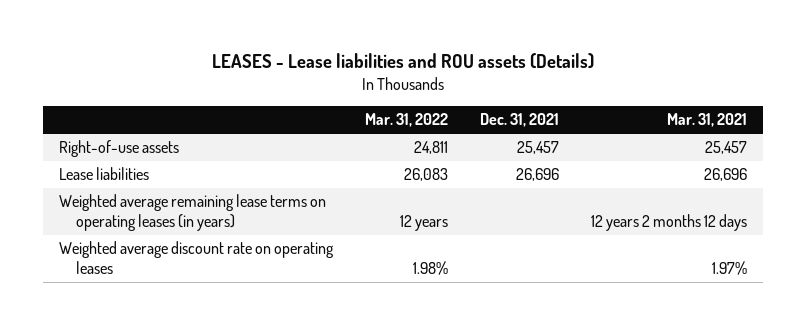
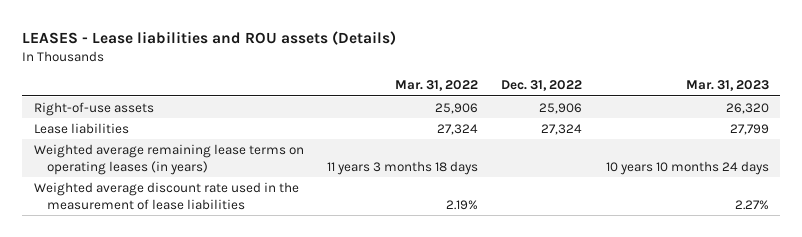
- | Mar. 31, 2022 | Dec. 31, 2021 | Mar. 31, 2021
+ | Mar. 31, 2022 | Dec. 31, 2022 | Mar. 31, 2023
- Right-of-use assets | 24,811 | 25,457 | 25,457
- Lease liabilities | 26,083 | 26,696 | 26,696
- Weighted average remaining lease terms on operating leases (in years) | 12 years | | 12 years 2 months 12 days
- Weighted average discount rate on operating leases | 1.98% | | 1.97%
+ Right-of-use assets | 25,906 | 25,906 | 26,320
+ Lease liabilities | 27,324 | 27,324 | 27,799
+ Weighted average remaining lease terms on operating leases (in years) | 11 years 3 months 18 days | | 10 years 10 months 24 days
+ Weighted average discount rate used in the measurement of lease liabilities | 2.19% | | 2.27%

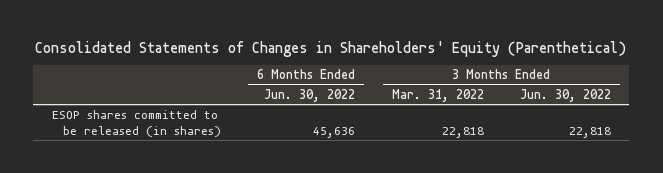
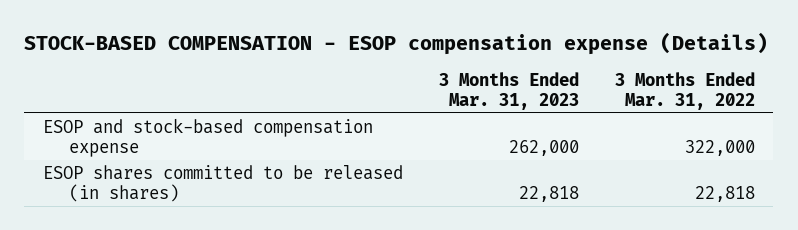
- Consolidated Statements of Changes in Shareholders' Equity (Parenthetical)
+ STOCK-BASED COMPENSATION - ESOP compensation expense (Details)
- | 6 Months Ended Jun. 30, 2022 | 3 Months Ended Mar. 31, 2022 | 3 Months Ended Jun. 30, 2022
+ | 3 Months Ended Mar. 31, 2023 | 3 Months Ended Mar. 31, 2022
+ ESOP and stock-based compensation expense | 262,000 | 322,000

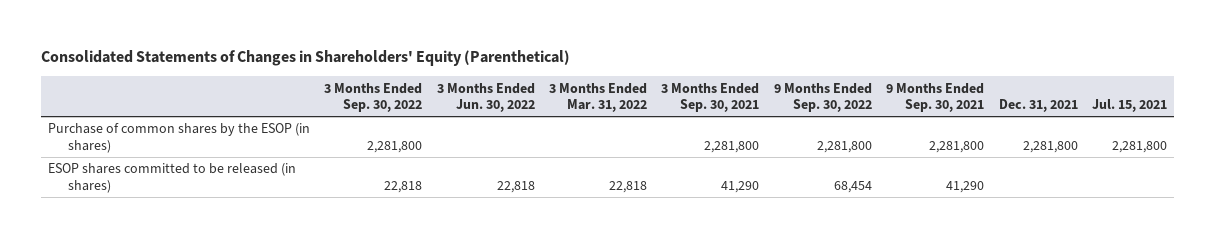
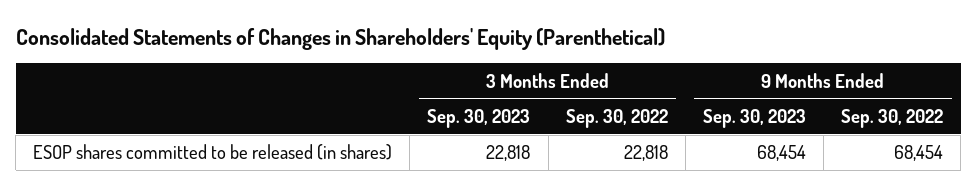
- | 3 Months Ended Sep. 30, 2022 | 3 Months Ended Jun. 30, 2022 | 3 Months Ended Mar. 31, 2022 | 3 Months Ended Sep. 30, 2021 | 9 Months Ended Sep. 30, 2022 | 9 Months Ended Sep. 30, 2021 | Dec. 31, 2021 | Jul. 15, 2021
+ | 3 Months Ended Sep. 30, 2023 | 3 Months Ended Sep. 30, 2022 | 9 Months Ended Sep. 30, 2023 | 9 Months Ended Sep. 30, 2022
- Purchase of common shares by the ESOP (in shares) | 2,281,800 | | | 2,281,800 | 2,281,800 | 2,281,800 | 2,281,800 | 2,281,800

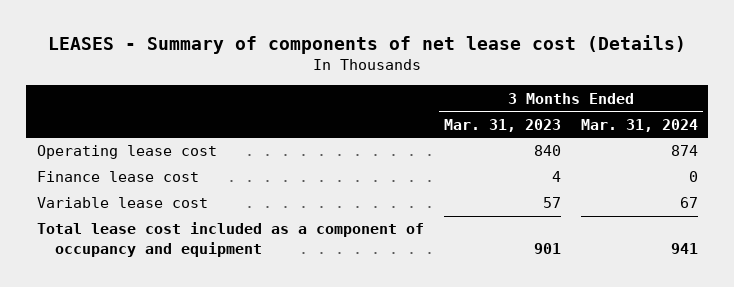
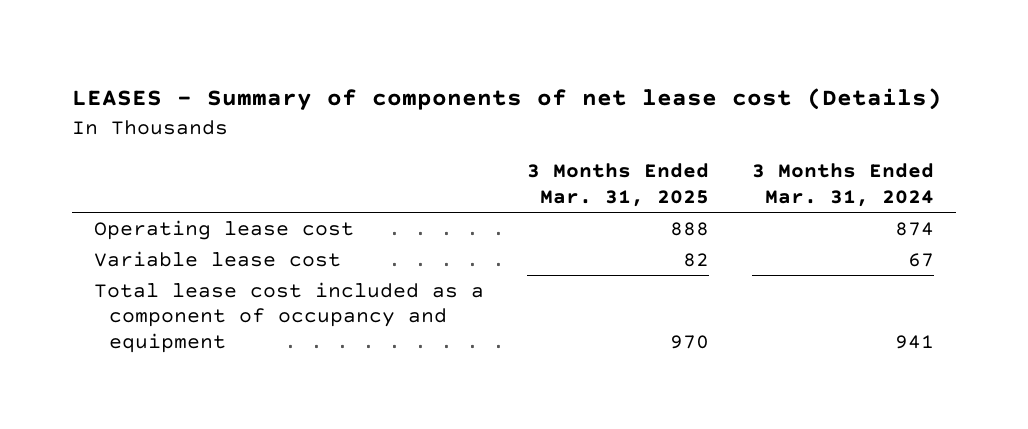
- | 3 Months Ended Mar. 31, 2023 | 3 Months Ended Mar. 31, 2024
+ | 3 Months Ended Mar. 31, 2025 | 3 Months Ended Mar. 31, 2024
- Finance lease cost | 4 | 0

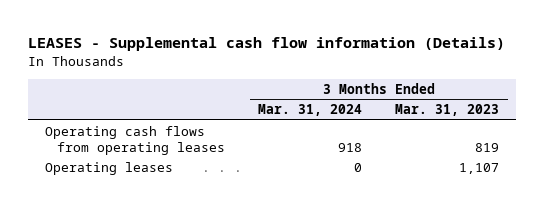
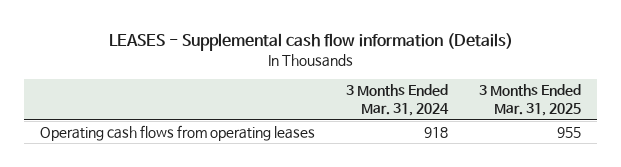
- | 3 Months Ended Mar. 31, 2024 | 3 Months Ended Mar. 31, 2023
+ | 3 Months Ended Mar. 31, 2024 | 3 Months Ended Mar. 31, 2025
- Operating leases | 0 | 1,107

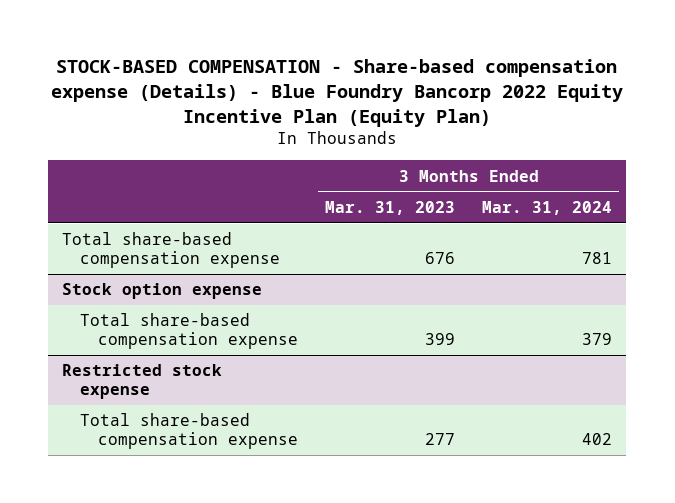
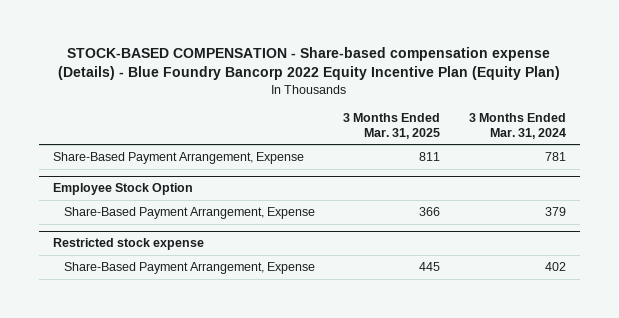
- | 3 Months Ended Mar. 31, 2023 | 3 Months Ended Mar. 31, 2024
+ | 3 Months Ended Mar. 31, 2025 | 3 Months Ended Mar. 31, 2024
- Total share-based compensation expense | 676 | 781
- Stock option expense
- Total share-based compensation expense | 399 | 379
+ Share-Based Payment Arrangement, Expense | 811 | 781
+ Employee Stock Option
+ Share-Based Payment Arrangement, Expense | 366 | 379
@ Restricted stock expense
- Total share-based compensation expense | 277 | 402
+ Share-Based Payment Arrangement, Expense | 445 | 402

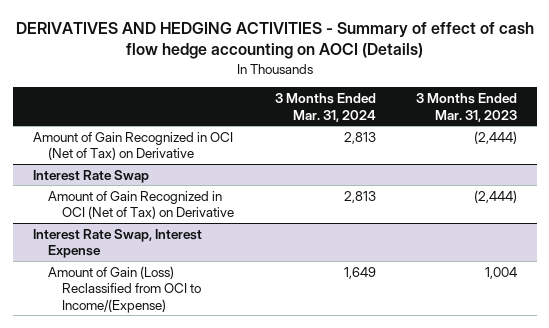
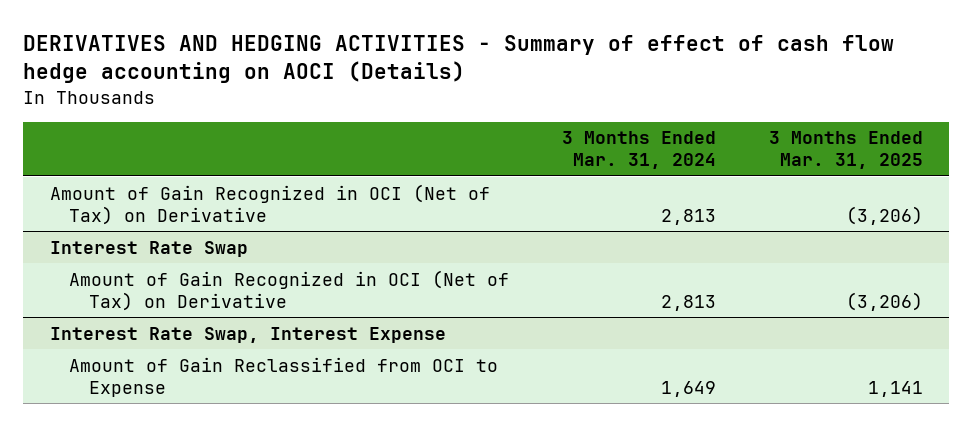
- | 3 Months Ended Mar. 31, 2024 | 3 Months Ended Mar. 31, 2023
+ | 3 Months Ended Mar. 31, 2024 | 3 Months Ended Mar. 31, 2025
@ Interest Rate Swap, Interest Expense
- Amount of Gain (Loss) Reclassified from OCI to Income/(Expense) | 1,649 | 1,004
+ Amount of Gain Reclassified from OCI to Expense | 1,649 | 1,141

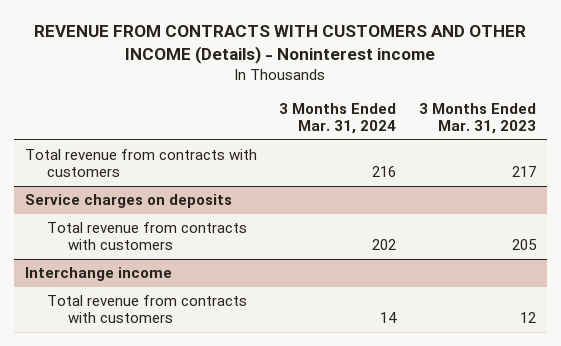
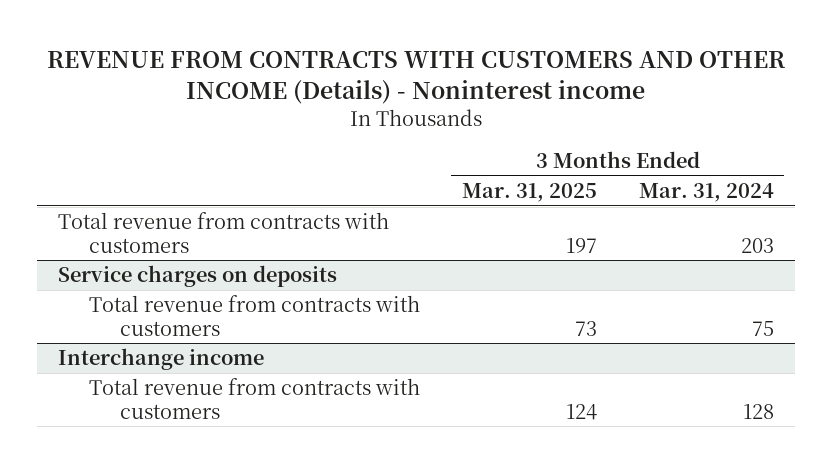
- | 3 Months Ended Mar. 31, 2024 | 3 Months Ended Mar. 31, 2023
+ | 3 Months Ended Mar. 31, 2025 | 3 Months Ended Mar. 31, 2024
- Total revenue from contracts with customers | 216 | 217
+ Total revenue from contracts with customers | 197 | 203
@ Service charges on deposits
- Total revenue from contracts with customers | 202 | 205
+ Total revenue from contracts with customers | 73 | 75
@ Interchange income
- Total revenue from contracts with customers | 14 | 12
+ Total revenue from contracts with customers | 124 | 128

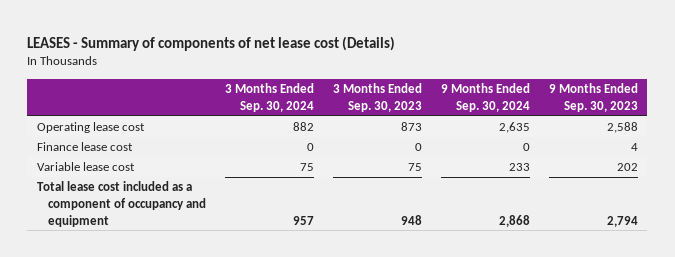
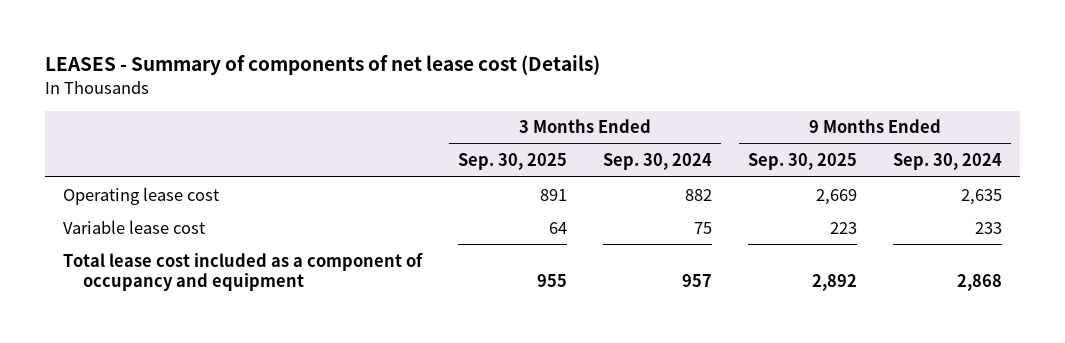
- | 3 Months Ended Sep. 30, 2024 | 3 Months Ended Sep. 30, 2023 | 9 Months Ended Sep. 30, 2024 | 9 Months Ended Sep. 30, 2023
+ | 3 Months Ended Sep. 30, 2025 | 3 Months Ended Sep. 30, 2024 | 9 Months Ended Sep. 30, 2025 | 9 Months Ended Sep. 30, 2024
- Finance lease cost | 0 | 0 | 0 | 4

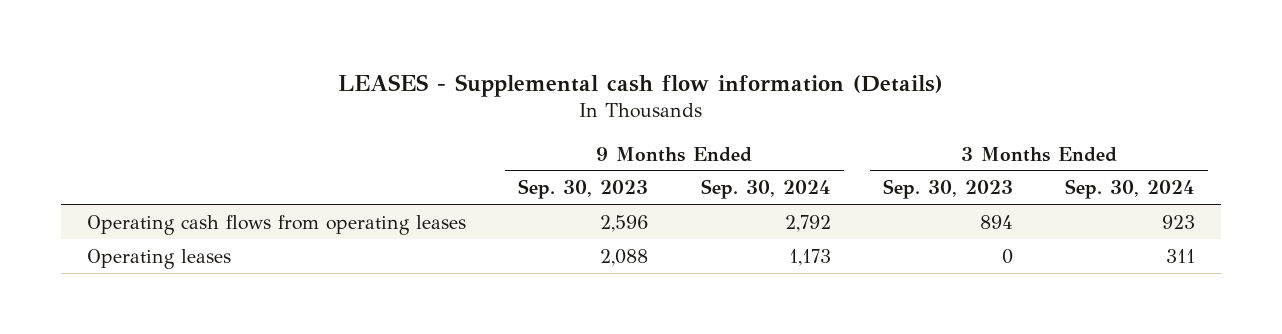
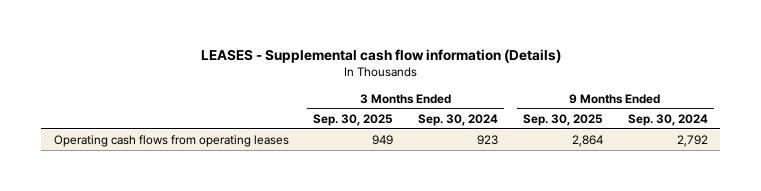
- | 9 Months Ended Sep. 30, 2023 | 9 Months Ended Sep. 30, 2024 | 3 Months Ended Sep. 30, 2023 | 3 Months Ended Sep. 30, 2024
+ | 3 Months Ended Sep. 30, 2025 | 3 Months Ended Sep. 30, 2024 | 9 Months Ended Sep. 30, 2025 | 9 Months Ended Sep. 30, 2024
- Operating leases | 2,088 | 1,173 | 0 | 311

